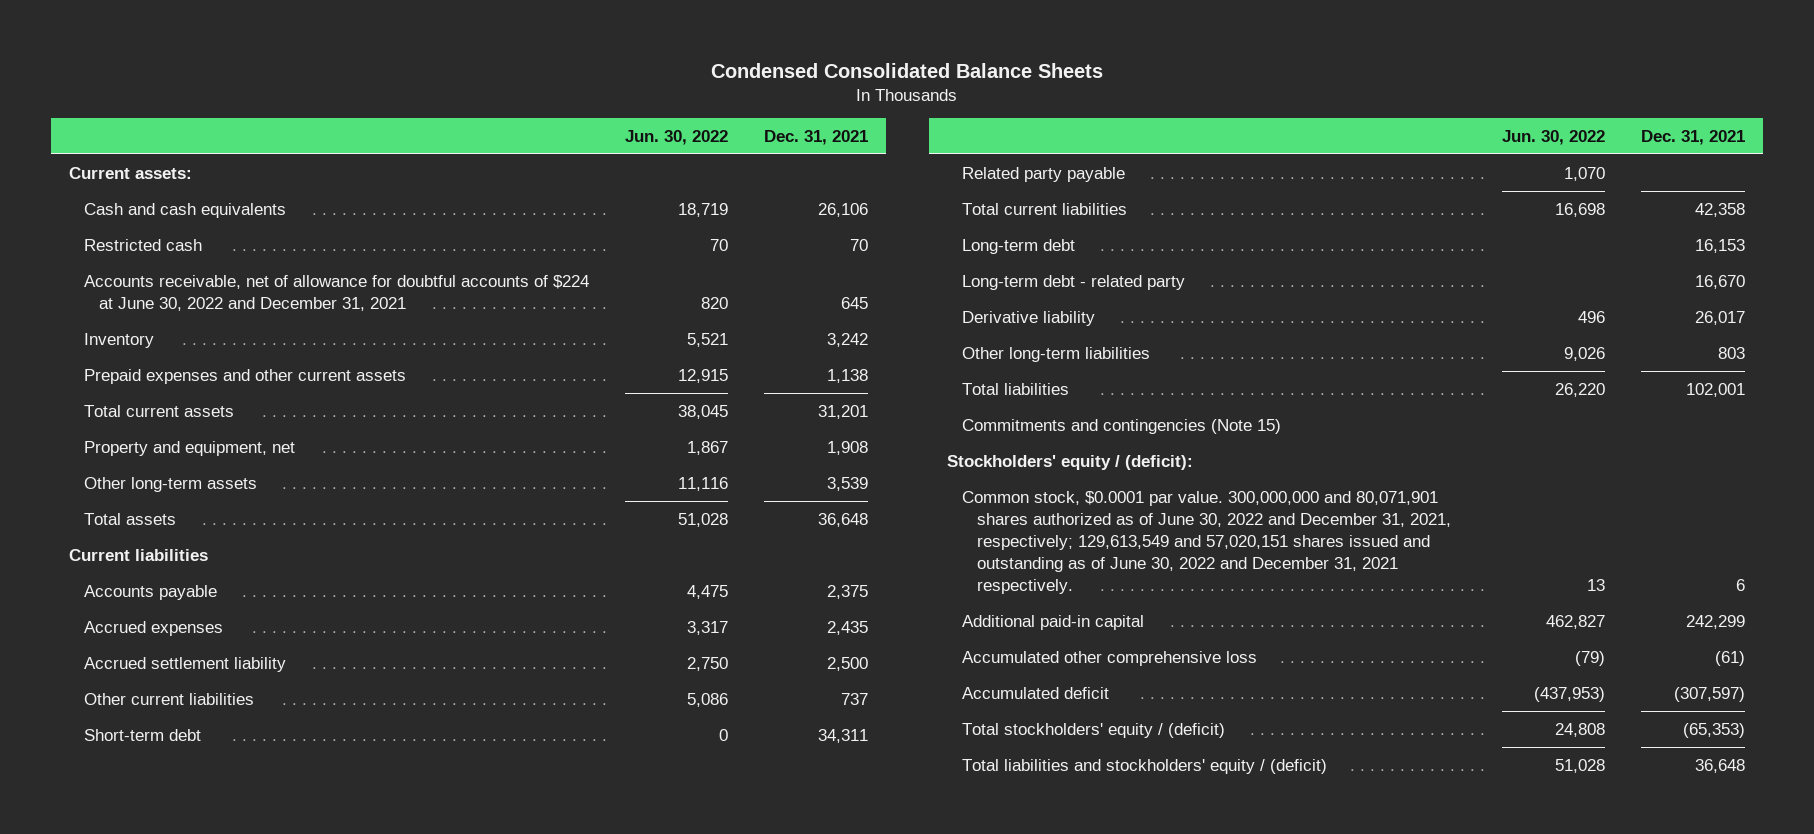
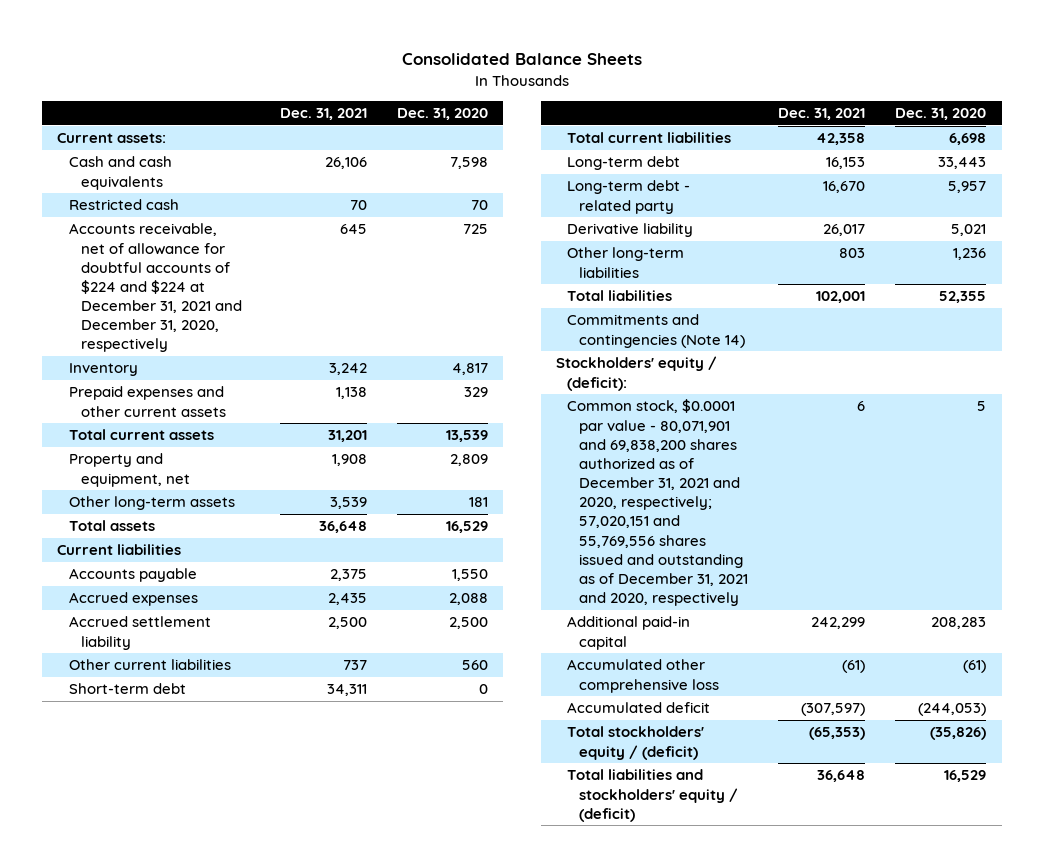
- Condensed Consolidated Balance Sheets
+ Consolidated Balance Sheets
- | Jun. 30, 2022 | Dec. 31, 2021
+ | Dec. 31, 2021 | Dec. 31, 2020
- Accounts receivable, net of allowance for doubtful accounts of $224 at June 30, 2022 and December 31, 2021 | 820 | 645
+ Accounts receivable, net of allowance for doubtful accounts of $224 and $224 at December 31, 2021 and December 31, 2020, respectively | 645 | 725
- Related party payable | 1,070 |
- Commitments and contingencies (Note 15)
+ Commitments and contingencies (Note 14)
- Common stock, $0.0001 par value. 300,000,000 and 80,071,901 shares authorized as of June 30, 2022 and December 31, 2021, respectively; 129,613,549 and 57,020,151 shares issued and outstanding as of June 30, 2022 and December 31, 2021 respectively. | 13 | 6
+ Common stock, $0.0001 par value - 80,071,901 and 69,838,200 shares authorized as of December 31, 2021 and 2020, respectively; 57,020,151 and 55,769,556 shares issued and outstanding as of December 31, 2021 and 2020, respectively | 6 | 5

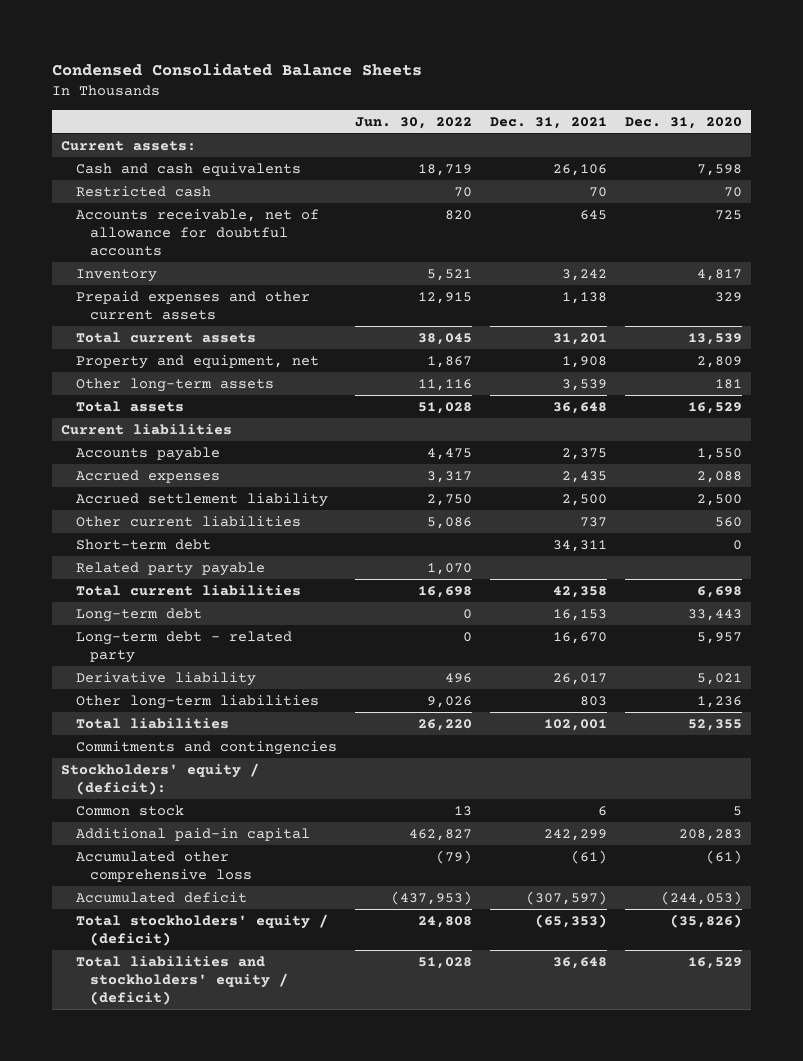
- Consolidated Balance Sheets
+ Condensed Consolidated Balance Sheets
- | Dec. 31, 2021 | Dec. 31, 2020
+ | Jun. 30, 2022 | Dec. 31, 2021 | Dec. 31, 2020
- Accounts receivable, net of allowance for doubtful accounts of $224 and $224 at December 31, 2021 and December 31, 2020, respectively | 645 | 725
+ Accounts receivable, net of allowance for doubtful accounts | 820 | 645 | 725
+ Related party payable | 1,070 | |
- Commitments and contingencies (Note 14)
+ Commitments and contingencies
- Common stock, $0.0001 par value - 80,071,901 and 69,838,200 shares authorized as of December 31, 2021 and 2020, respectively; 57,020,151 and 55,769,556 shares issued and outstanding as of December 31, 2021 and 2020, respectively | 6 | 5
+ Common stock | 13 | 6 | 5

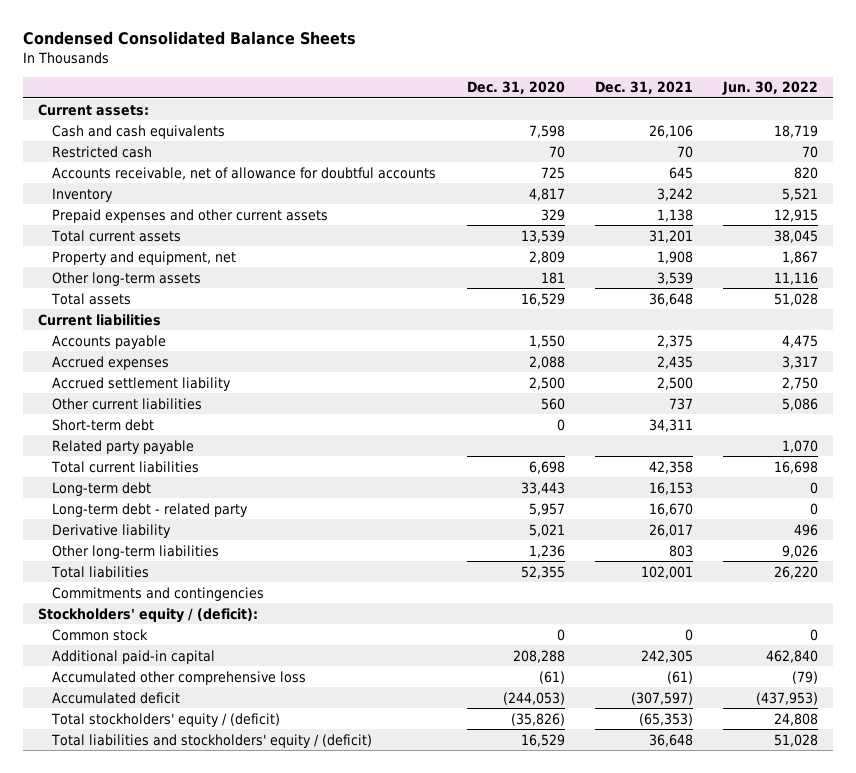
- | Jun. 30, 2022 | Dec. 31, 2021 | Dec. 31, 2020
+ | Dec. 31, 2020 | Dec. 31, 2021 | Jun. 30, 2022
- Common stock | 13 | 6 | 5
- Additional paid-in capital | 462,827 | 242,299 | 208,283
+ Common stock | 0 | 0 | 0
+ Additional paid-in capital | 208,288 | 242,305 | 462,840

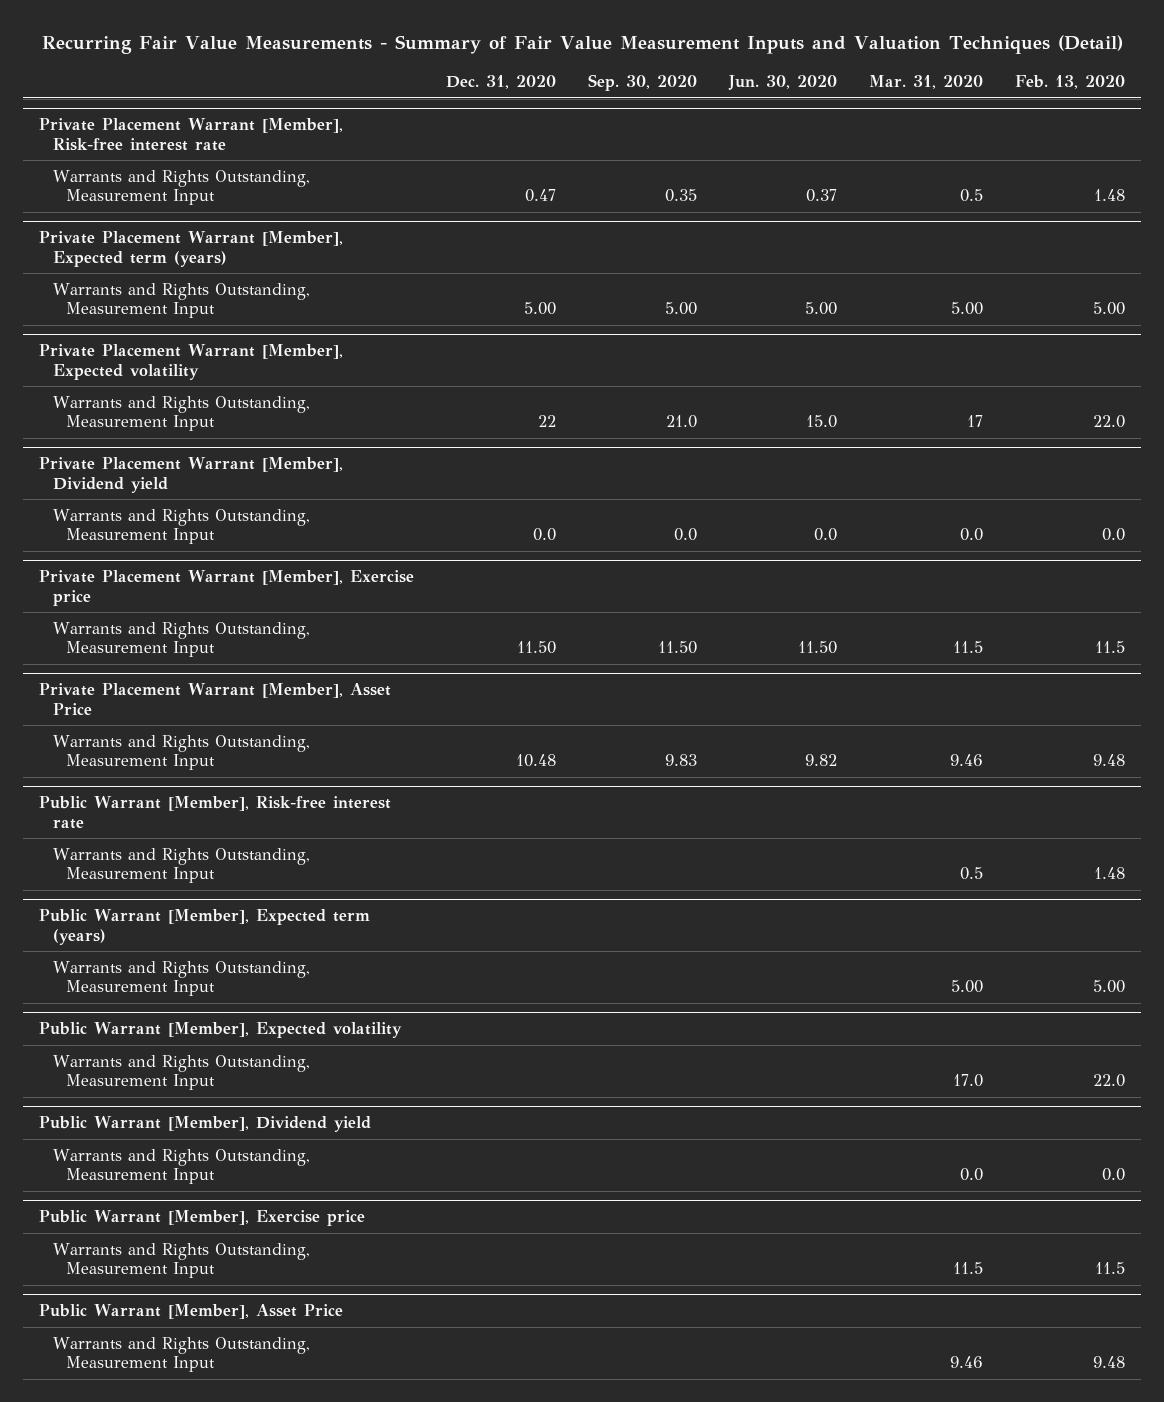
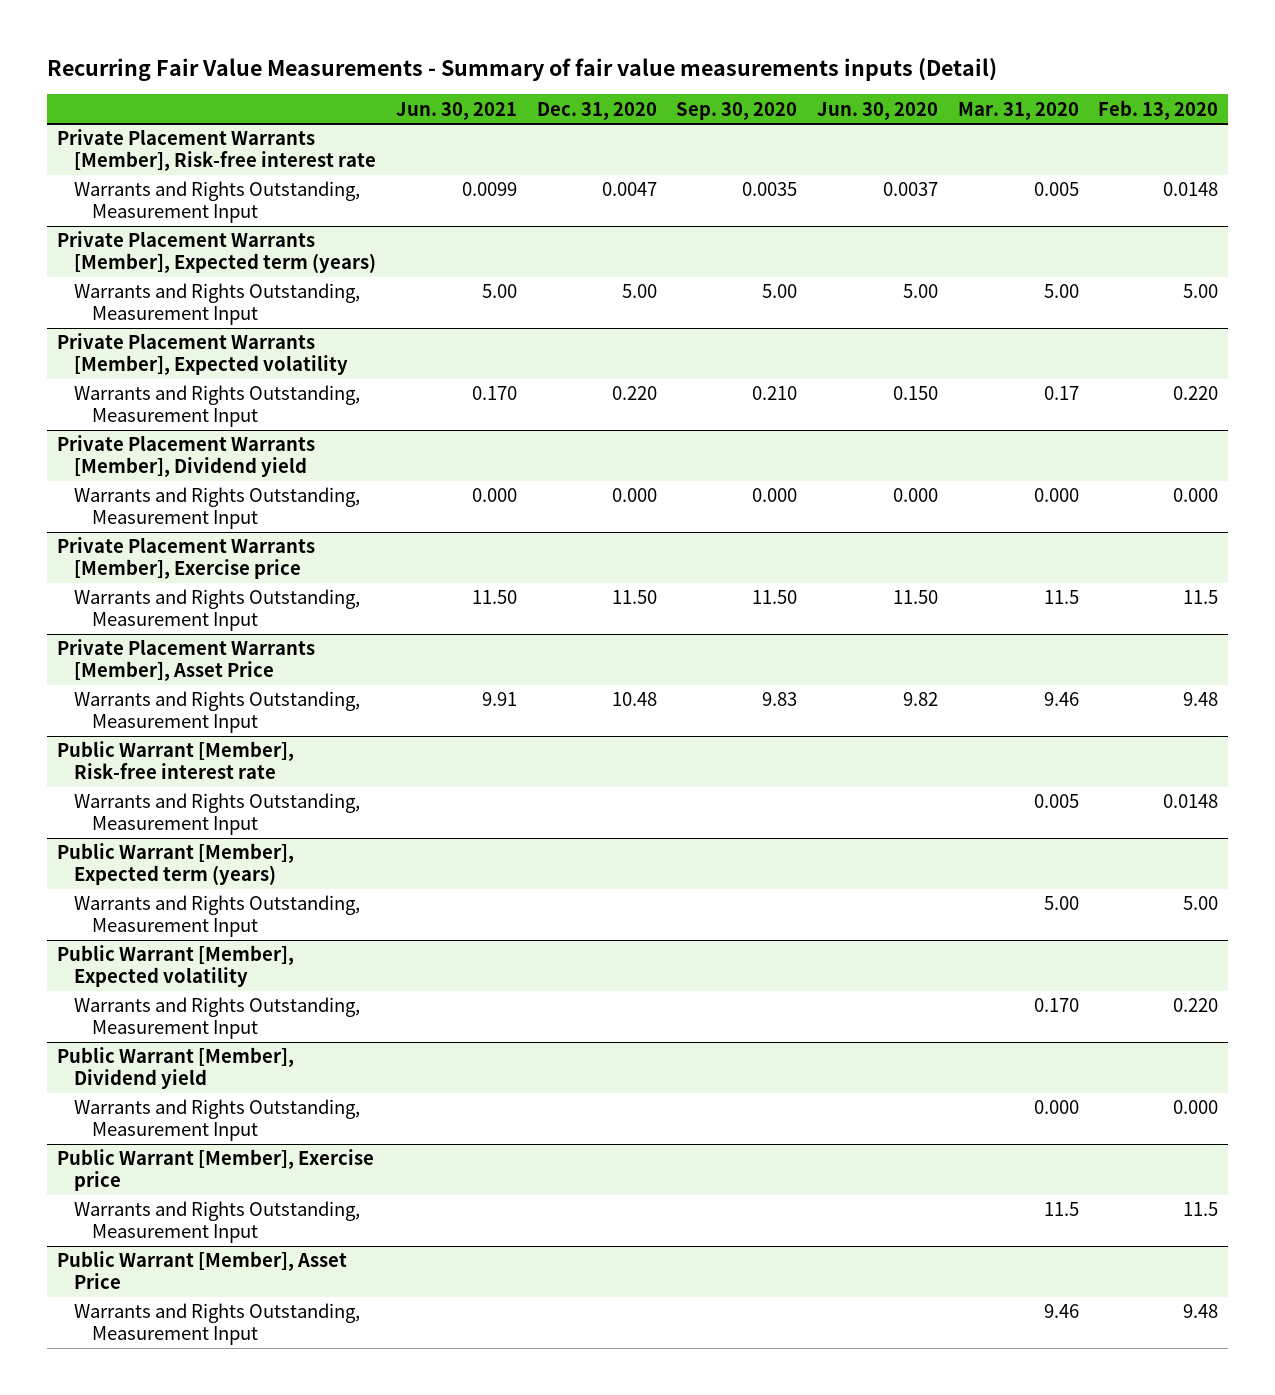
- Recurring Fair Value Measurements - Summary of Fair Value Measurement Inputs and Valuation Techniques (Detail)
+ Recurring Fair Value Measurements - Summary of fair value measurements inputs (Detail)
- | Dec. 31, 2020 | Sep. 30, 2020 | Jun. 30, 2020 | Mar. 31, 2020 | Feb. 13, 2020
+ | Jun. 30, 2021 | Dec. 31, 2020 | Sep. 30, 2020 | Jun. 30, 2020 | Mar. 31, 2020 | Feb. 13, 2020
- Private Placement Warrant [Member], Risk-free interest rate
- Warrants and Rights Outstanding, Measurement Input | 0.47 | 0.35 | 0.37 | 0.5 | 1.48
- Private Placement Warrant [Member], Expected term (years)
+ Private Placement Warrants [Member], Risk-free interest rate
+ Warrants and Rights Outstanding, Measurement Input | 0.0099 | 0.0047 | 0.0035 | 0.0037 | 0.005 | 0.0148
+ Private Placement Warrants [Member], Expected term (years)
- Private Placement Warrant [Member], Expected volatility
- Warrants and Rights Outstanding, Measurement Input | 22 | 21.0 | 15.0 | 17 | 22.0
- Private Placement Warrant [Member], Dividend yield
- Warrants and Rights Outstanding, Measurement Input | 0.0 | 0.0 | 0.0 | 0.0 | 0.0
- Private Placement Warrant [Member], Exercise price
+ Private Placement Warrants [Member], Expected volatility
+ Warrants and Rights Outstanding, Measurement Input | 0.170 | 0.220 | 0.210 | 0.150 | 0.17 | 0.220
+ Private Placement Warrants [Member], Dividend yield
+ Warrants and Rights Outstanding, Measurement Input | 0.000 | 0.000 | 0.000 | 0.000 | 0.000 | 0.000
+ Private Placement Warrants [Member], Exercise price
- Private Placement Warrant [Member], Asset Price
+ Private Placement Warrants [Member], Asset Price
@ Public Warrant [Member], Risk-free interest rate
- Warrants and Rights Outstanding, Measurement Input | | | | 0.5 | 1.48
+ Warrants and Rights Outstanding, Measurement Input | | | | | 0.005 | 0.0148
@ Public Warrant [Member], Expected volatility
- Warrants and Rights Outstanding, Measurement Input | | | | 17.0 | 22.0
+ Warrants and Rights Outstanding, Measurement Input | | | | | 0.170 | 0.220
@ Public Warrant [Member], Dividend yield
- Warrants and Rights Outstanding, Measurement Input | | | | 0.0 | 0.0
+ Warrants and Rights Outstanding, Measurement Input | | | | | 0.000 | 0.000

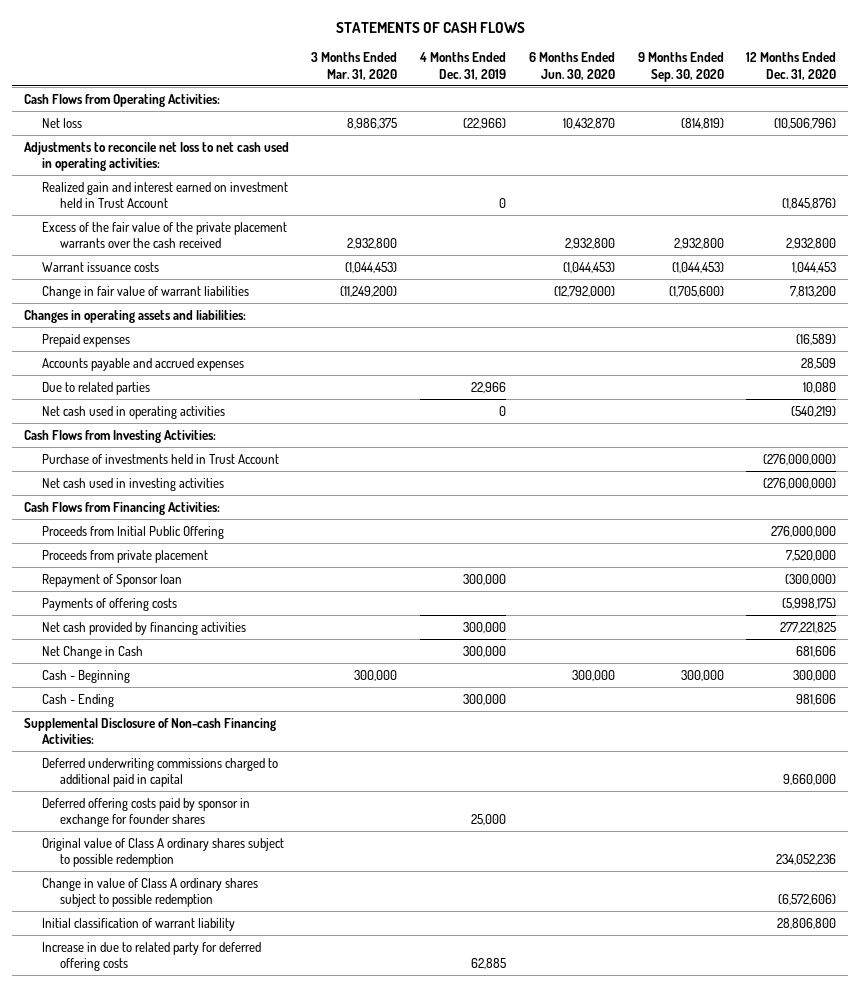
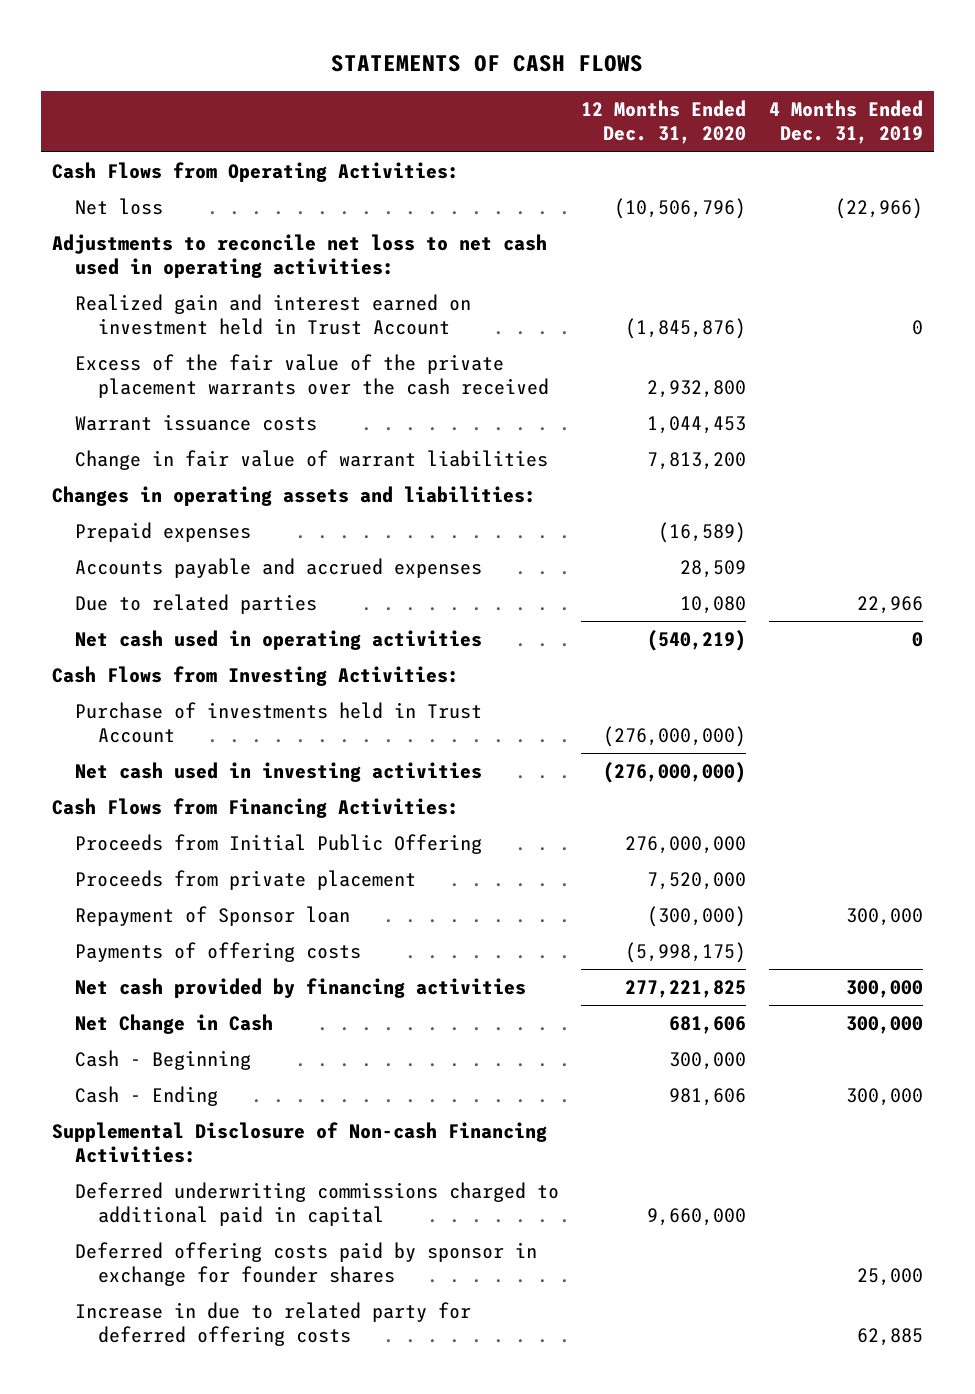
- | 3 Months Ended Mar. 31, 2020 | 4 Months Ended Dec. 31, 2019 | 6 Months Ended Jun. 30, 2020 | 9 Months Ended Sep. 30, 2020 | 12 Months Ended Dec. 31, 2020
+ | 12 Months Ended Dec. 31, 2020 | 4 Months Ended Dec. 31, 2019
- Original value of Class A ordinary shares subject to possible redemption | | | | | 234,052,236
- Change in value of Class A ordinary shares subject to possible redemption | | | | | (6,572,606)
- Initial classification of warrant liability | | | | | 28,806,800

